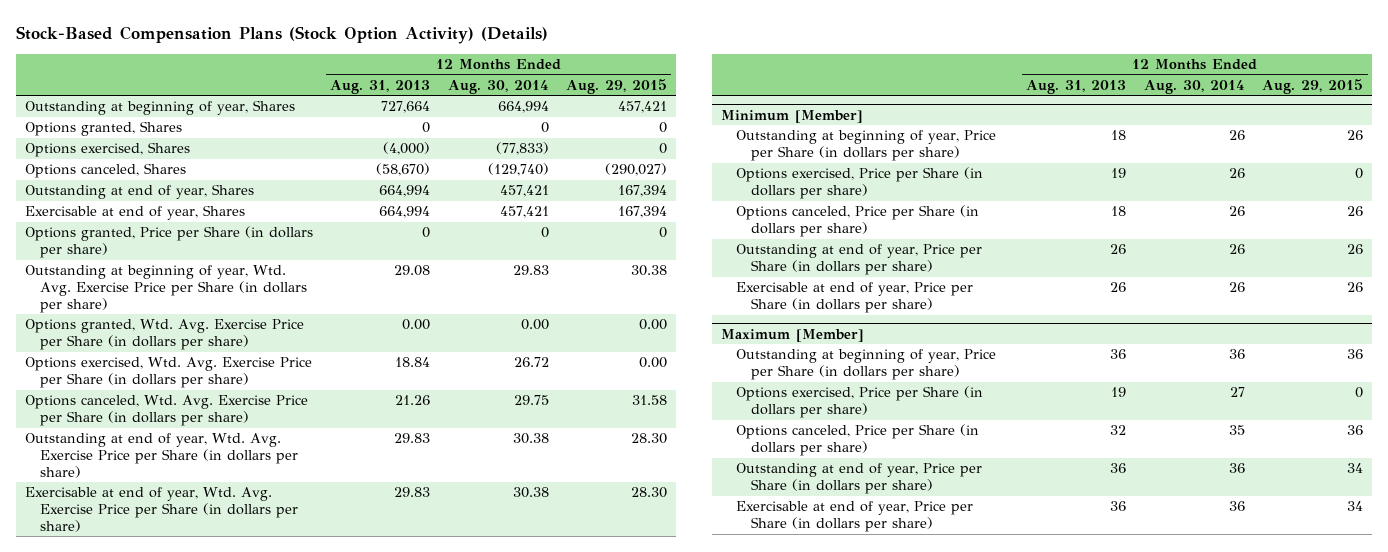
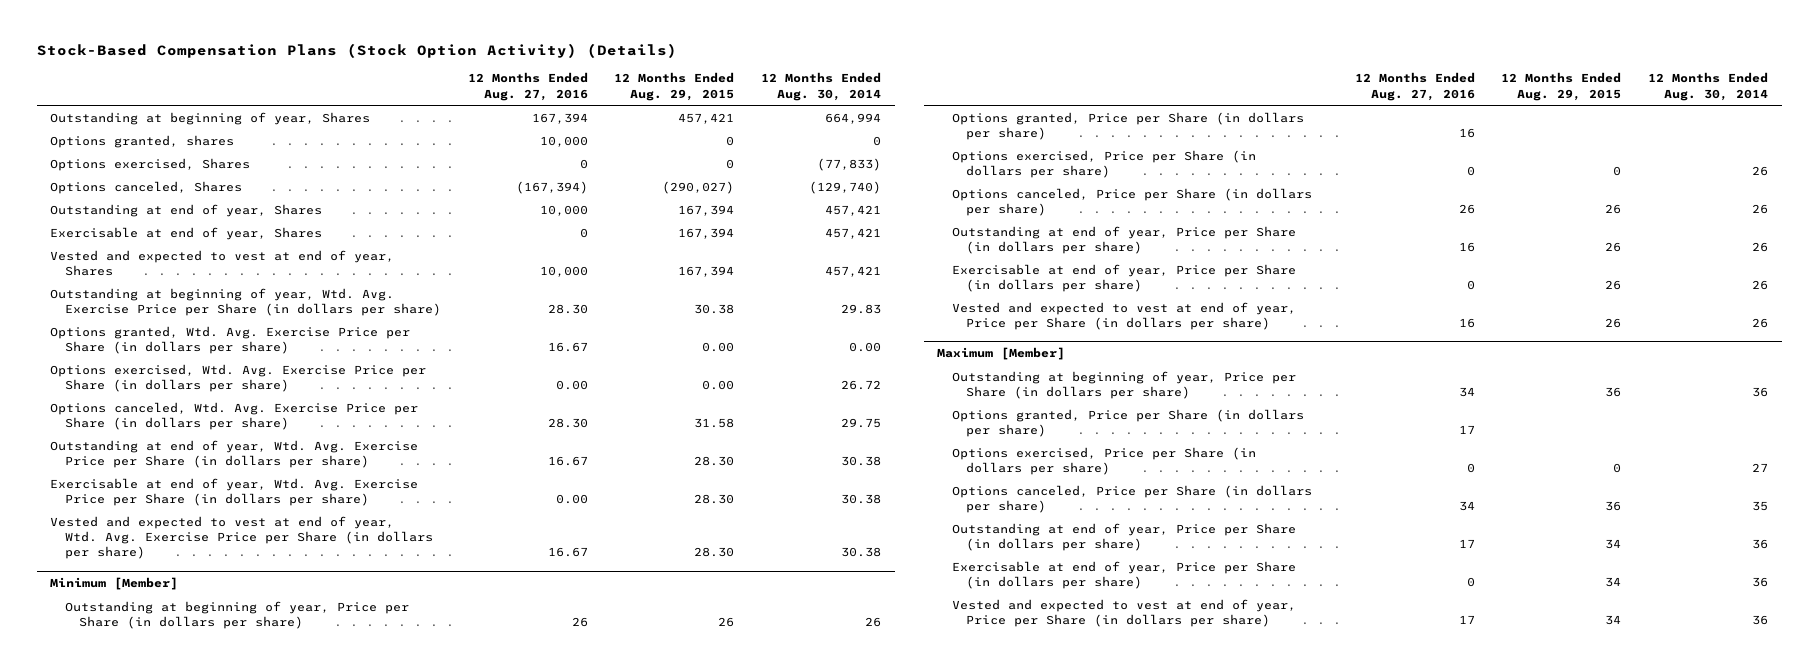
- | 12 Months Ended Aug. 31, 2013 | 12 Months Ended Aug. 30, 2014 | 12 Months Ended Aug. 29, 2015
+ | 12 Months Ended Aug. 27, 2016 | 12 Months Ended Aug. 29, 2015 | 12 Months Ended Aug. 30, 2014
- Options granted, Shares | 0 | 0 | 0
+ Options granted, shares | 10,000 | 0 | 0
- Options granted, Price per Share (in dollars per share) | 0 | 0 | 0
+ Vested and expected to vest at end of year, Shares | 10,000 | 167,394 | 457,421
+ Vested and expected to vest at end of year, Wtd. Avg. Exercise Price per Share (in dollars per share) | 16.67 | 28.30 | 30.38
@ Minimum [Member]
+ Options granted, Price per Share (in dollars per share) | 16 | |
+ Vested and expected to vest at end of year, Price per Share (in dollars per share) | 16 | 26 | 26
@ Maximum [Member]
+ Options granted, Price per Share (in dollars per share) | 17 | |
+ Vested and expected to vest at end of year, Price per Share (in dollars per share) | 17 | 34 | 36

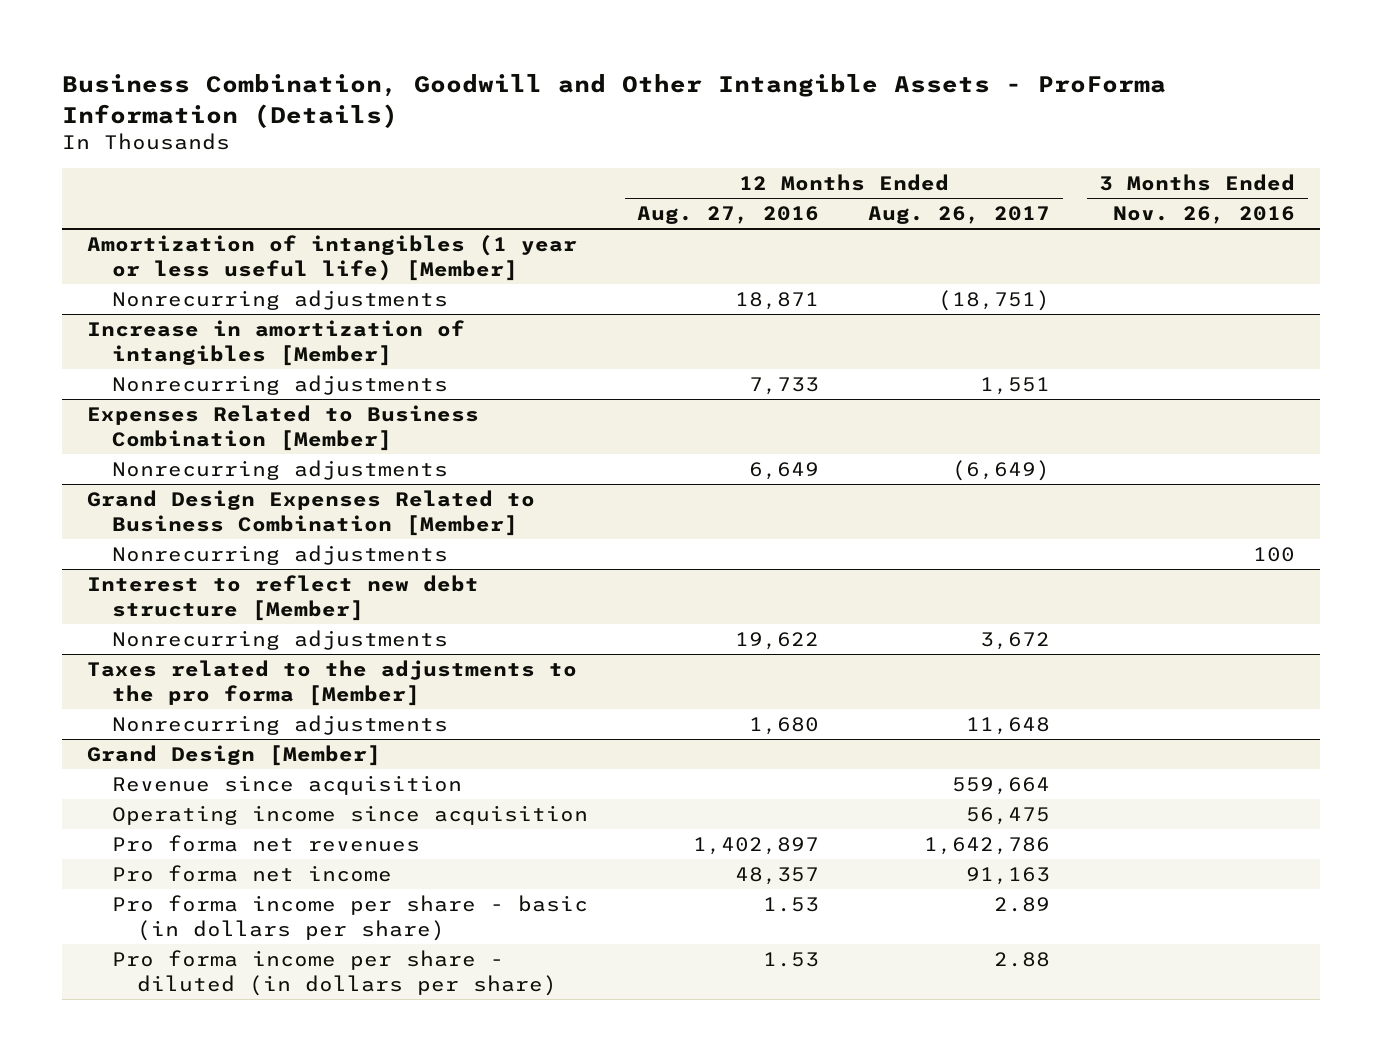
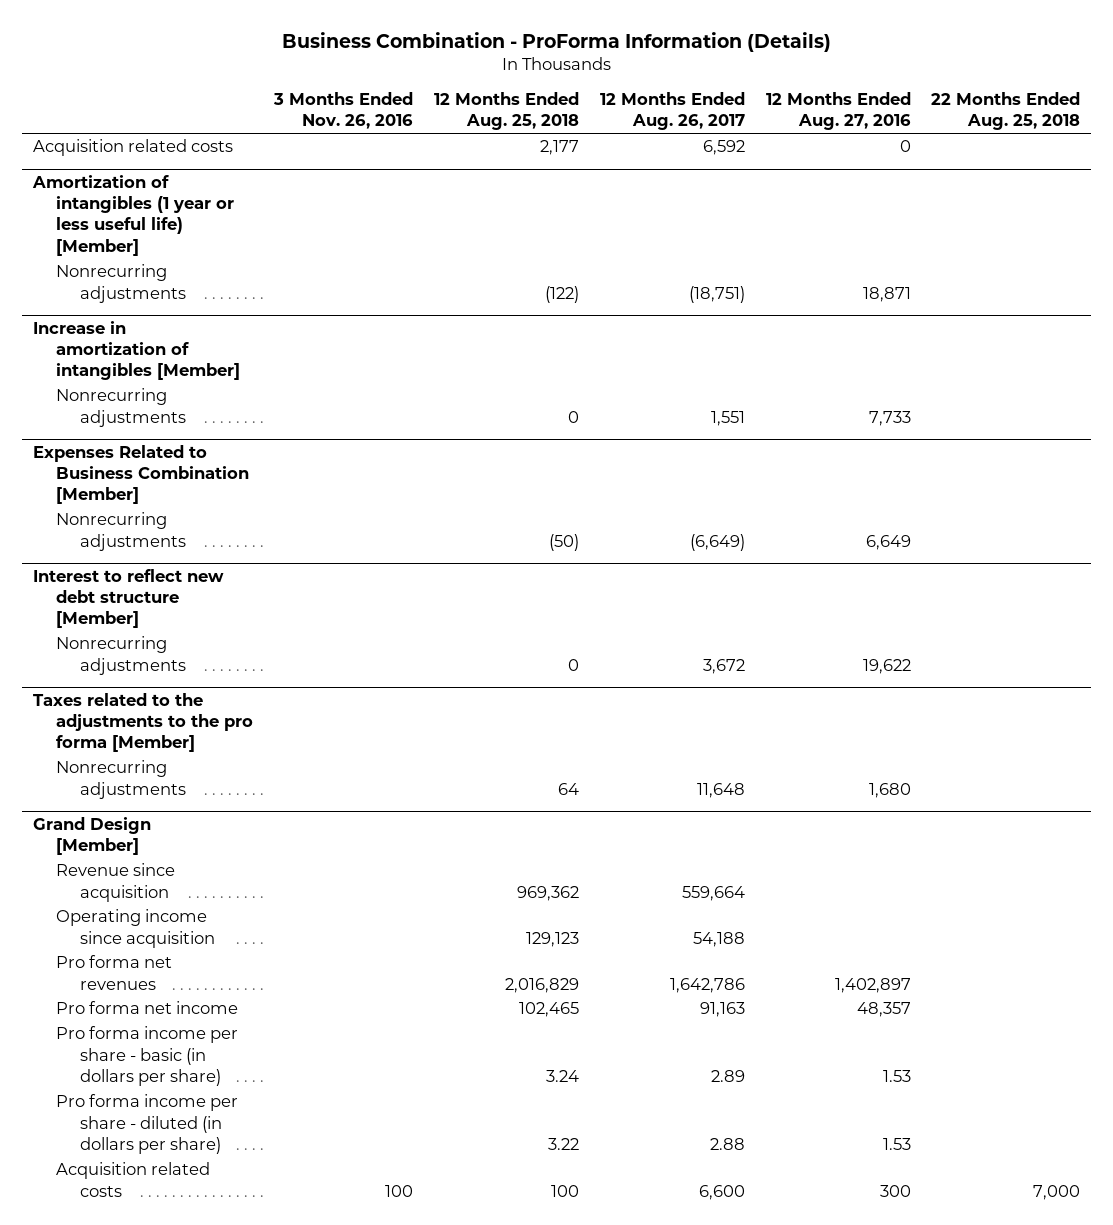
- Business Combination, Goodwill and Other Intangible Assets - ProForma Information (Details)
+ Business Combination - ProForma Information (Details)
- | 12 Months Ended Aug. 27, 2016 | 12 Months Ended Aug. 26, 2017 | 3 Months Ended Nov. 26, 2016
+ | 3 Months Ended Nov. 26, 2016 | 12 Months Ended Aug. 25, 2018 | 12 Months Ended Aug. 26, 2017 | 12 Months Ended Aug. 27, 2016 | 22 Months Ended Aug. 25, 2018
+ Acquisition related costs | | 2,177 | 6,592 | 0 |
- Grand Design Expenses Related to Business Combination [Member]
- Nonrecurring adjustments | | | 100
@ Grand Design [Member]
- Operating income since acquisition | | 56,475 |
+ Operating income since acquisition | | 129,123 | 54,188 | |
+ Acquisition related costs | 100 | 100 | 6,600 | 300 | 7,000

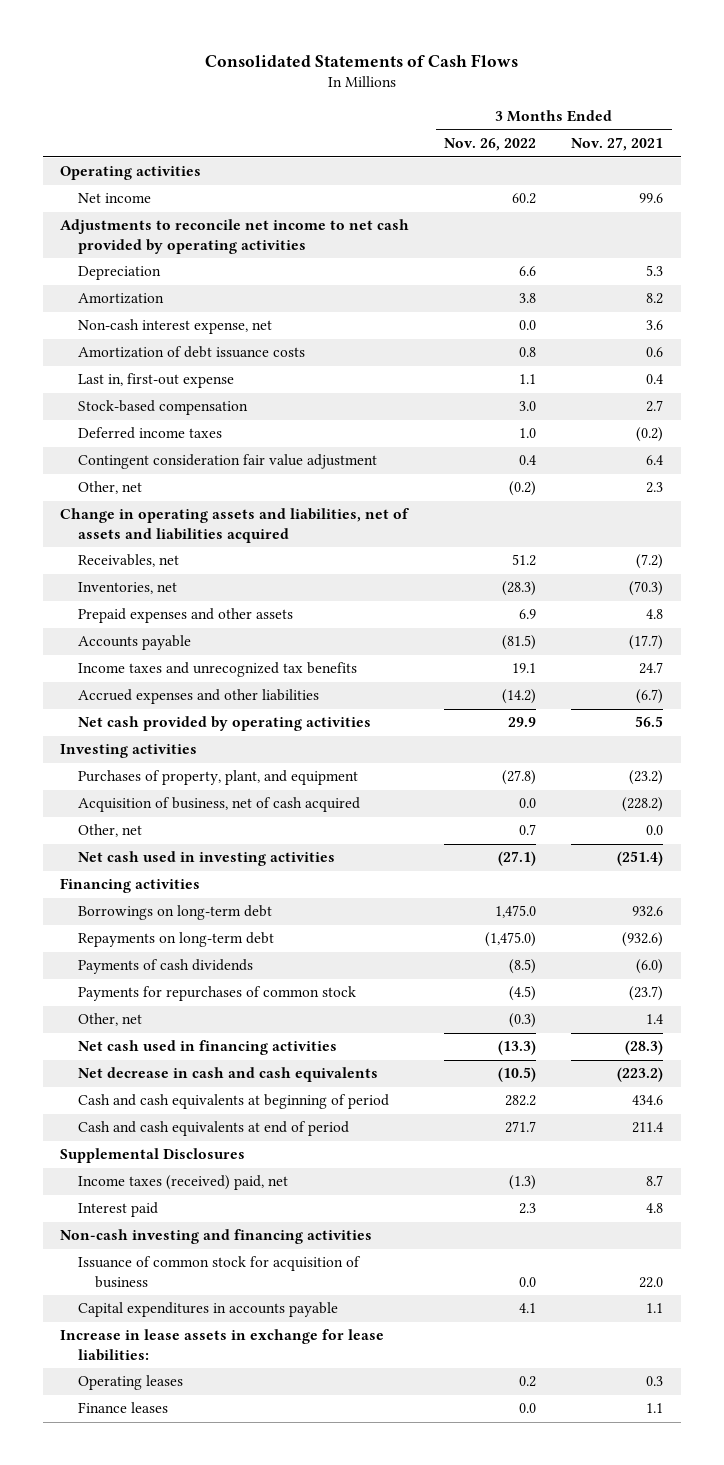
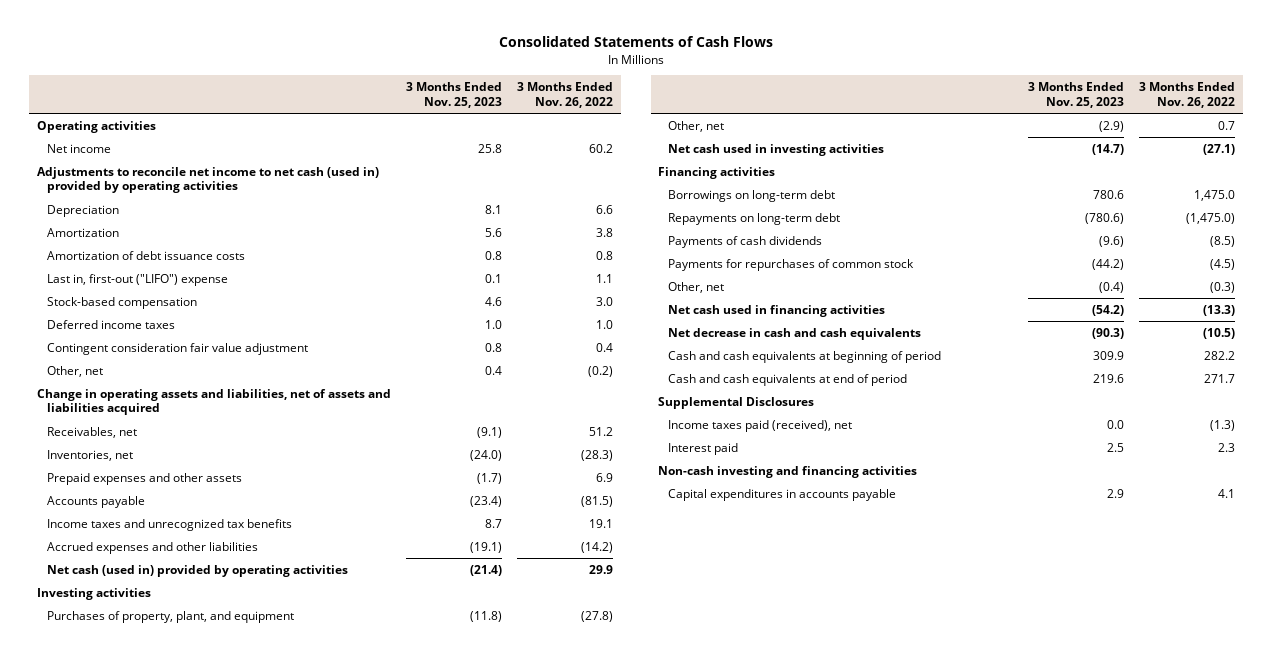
- | 3 Months Ended Nov. 26, 2022 | 3 Months Ended Nov. 27, 2021
+ | 3 Months Ended Nov. 25, 2023 | 3 Months Ended Nov. 26, 2022
- Adjustments to reconcile net income to net cash provided by operating activities
+ Adjustments to reconcile net income to net cash (used in) provided by operating activities
- Non-cash interest expense, net | 0.0 | 3.6
- Last in, first-out expense | 1.1 | 0.4
+ Last in, first-out ("LIFO") expense | 0.1 | 1.1
- Net cash provided by operating activities | 29.9 | 56.5
+ Net cash (used in) provided by operating activities | (21.4) | 29.9
- Acquisition of business, net of cash acquired | 0.0 | (228.2)
- Income taxes (received) paid, net | (1.3) | 8.7
+ Income taxes paid (received), net | 0.0 | (1.3)
- Issuance of common stock for acquisition of business | 0.0 | 22.0
- Increase in lease assets in exchange for lease liabilities:
- Operating leases | 0.2 | 0.3
- Finance leases | 0.0 | 1.1

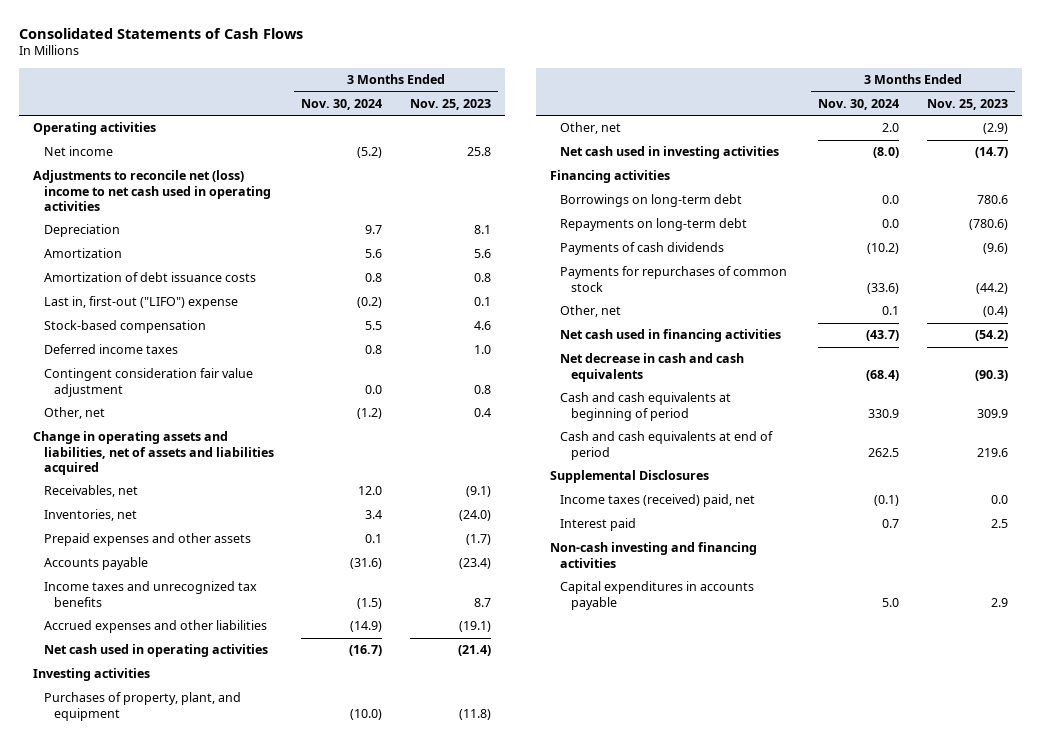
- | 3 Months Ended Nov. 25, 2023 | 3 Months Ended Nov. 26, 2022
+ | 3 Months Ended Nov. 30, 2024 | 3 Months Ended Nov. 25, 2023
- Adjustments to reconcile net income to net cash (used in) provided by operating activities
+ Adjustments to reconcile net (loss) income to net cash used in operating activities
- Net cash (used in) provided by operating activities | (21.4) | 29.9
+ Net cash used in operating activities | (16.7) | (21.4)
- Income taxes paid (received), net | 0.0 | (1.3)
+ Income taxes (received) paid, net | (0.1) | 0.0

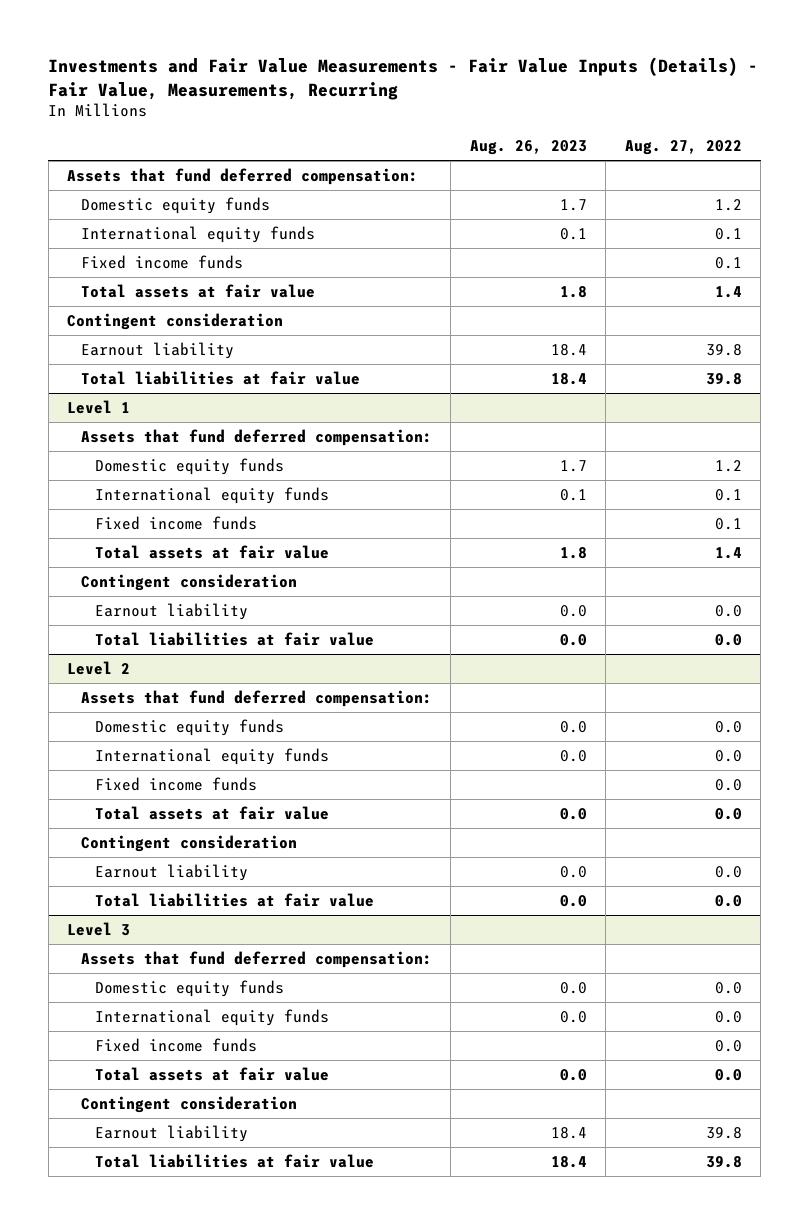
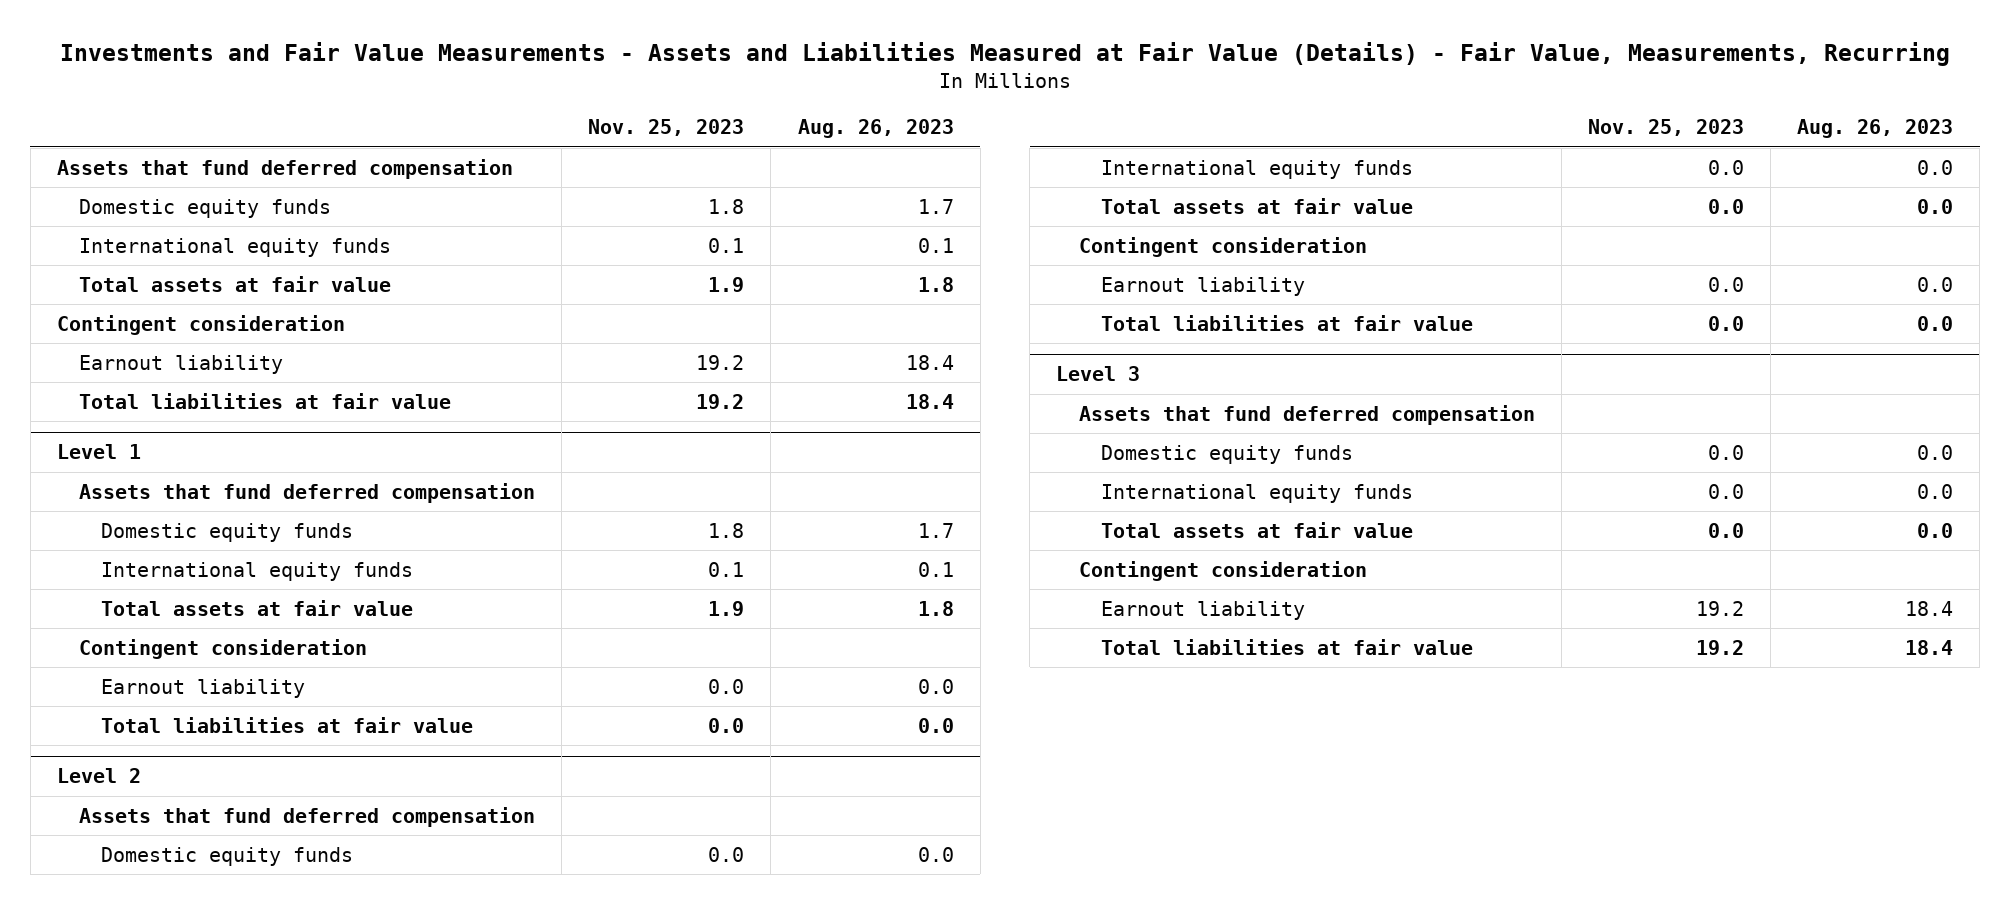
- Investments and Fair Value Measurements - Fair Value Inputs (Details) - Fair Value, Measurements, Recurring
+ Investments and Fair Value Measurements - Assets and Liabilities Measured at Fair Value (Details) - Fair Value, Measurements, Recurring
- | Aug. 26, 2023 | Aug. 27, 2022
+ | Nov. 25, 2023 | Aug. 26, 2023
- Assets that fund deferred compensation:
+ Assets that fund deferred compensation
- Fixed income funds | | 0.1
@ Level 1
- Assets that fund deferred compensation:
+ Assets that fund deferred compensation
- Fixed income funds | | 0.1
@ Level 2
- Assets that fund deferred compensation:
+ Assets that fund deferred compensation
- Fixed income funds | | 0.0
@ Level 3
- Assets that fund deferred compensation:
+ Assets that fund deferred compensation
- Fixed income funds | | 0.0

